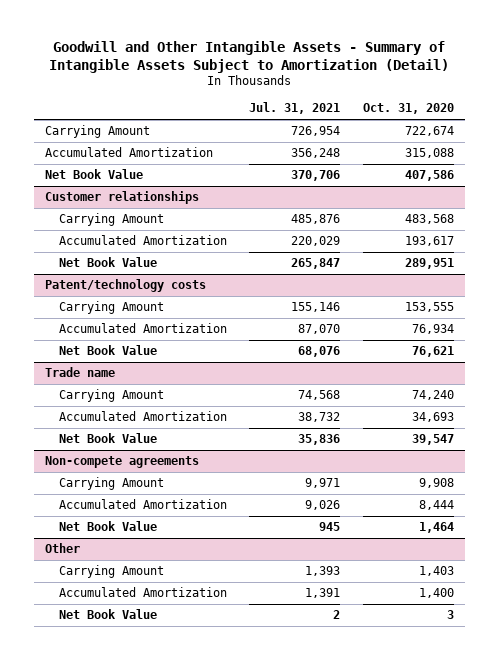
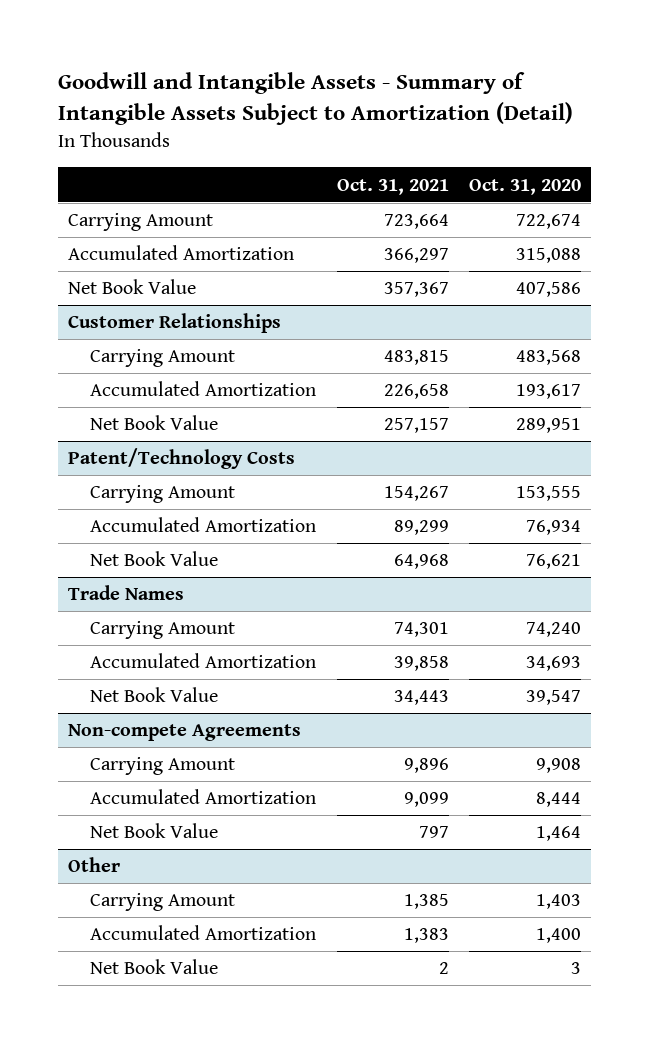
- Goodwill and Other Intangible Assets - Summary of Intangible Assets Subject to Amortization (Detail)
+ Goodwill and Intangible Assets - Summary of Intangible Assets Subject to Amortization (Detail)
- | Jul. 31, 2021 | Oct. 31, 2020
+ | Oct. 31, 2021 | Oct. 31, 2020
- Customer relationships
+ Customer Relationships
- Patent/technology costs
+ Patent/Technology Costs
- Trade name
+ Trade Names
- Non-compete agreements
+ Non-compete Agreements

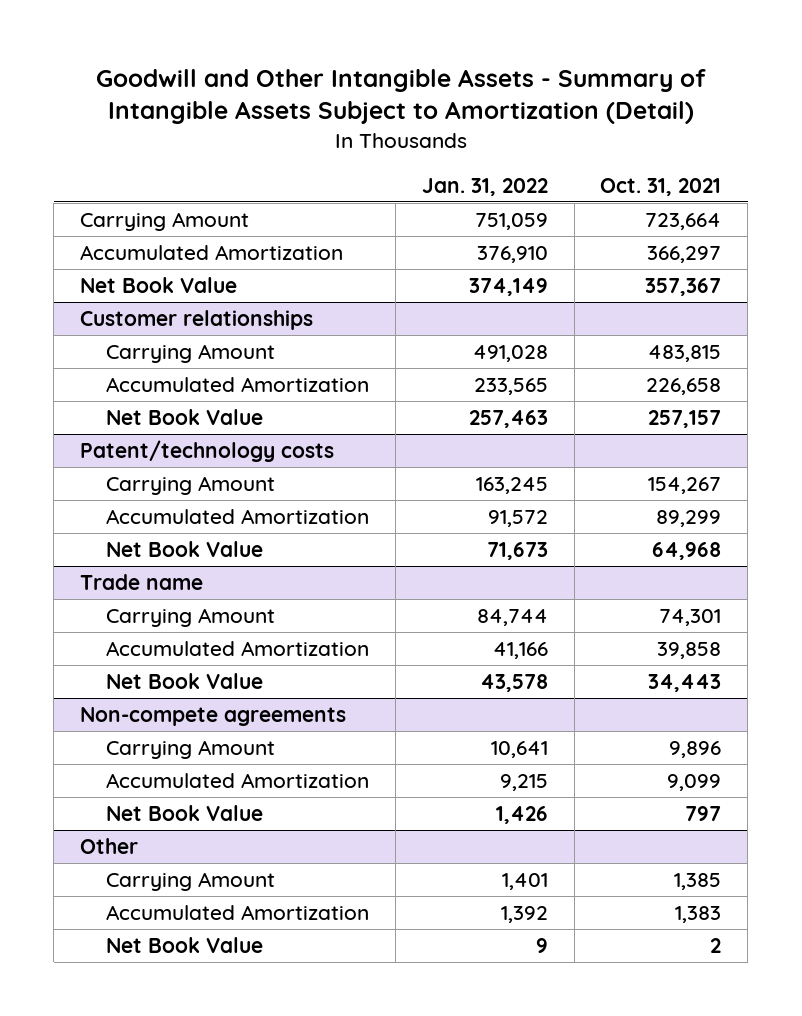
- Goodwill and Intangible Assets - Summary of Intangible Assets Subject to Amortization (Detail)
+ Goodwill and Other Intangible Assets - Summary of Intangible Assets Subject to Amortization (Detail)
- | Oct. 31, 2021 | Oct. 31, 2020
+ | Jan. 31, 2022 | Oct. 31, 2021
- Customer Relationships
+ Customer relationships
- Patent/Technology Costs
+ Patent/technology costs
- Trade Names
+ Trade name
- Non-compete Agreements
+ Non-compete agreements

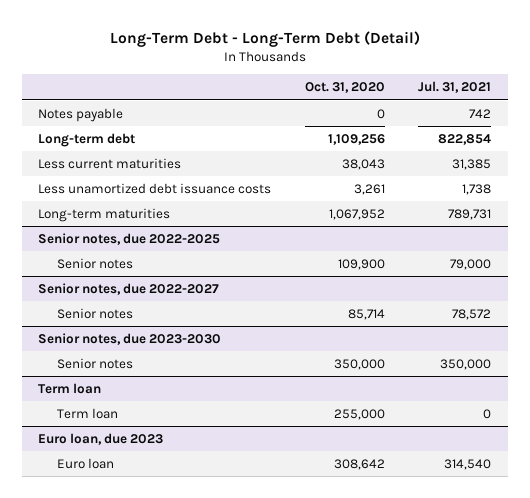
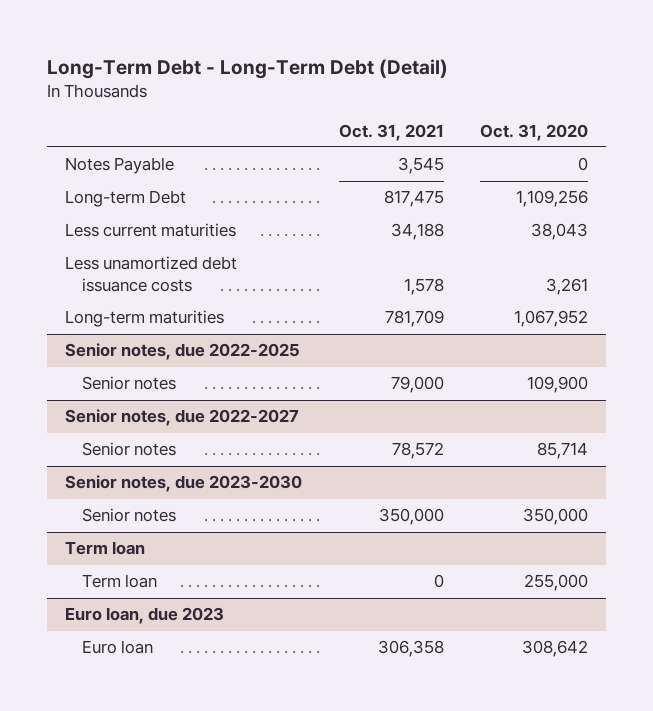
- | Oct. 31, 2020 | Jul. 31, 2021
+ | Oct. 31, 2021 | Oct. 31, 2020
- Notes payable | 0 | 742
- Long-term debt | 1,109,256 | 822,854
+ Notes Payable | 3,545 | 0
+ Long-term Debt | 817,475 | 1,109,256

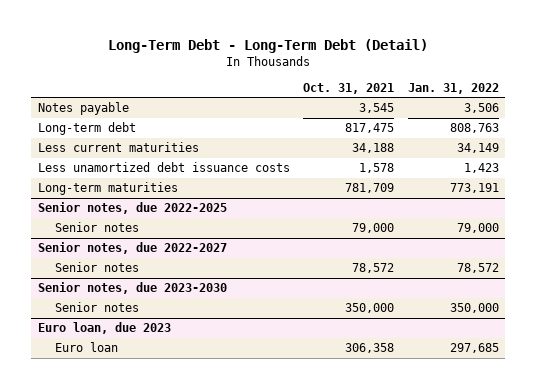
- | Oct. 31, 2021 | Oct. 31, 2020
+ | Oct. 31, 2021 | Jan. 31, 2022
- Notes Payable | 3,545 | 0
- Long-term Debt | 817,475 | 1,109,256
+ Notes payable | 3,545 | 3,506
+ Long-term debt | 817,475 | 808,763
- Term loan
- Term loan | 0 | 255,000

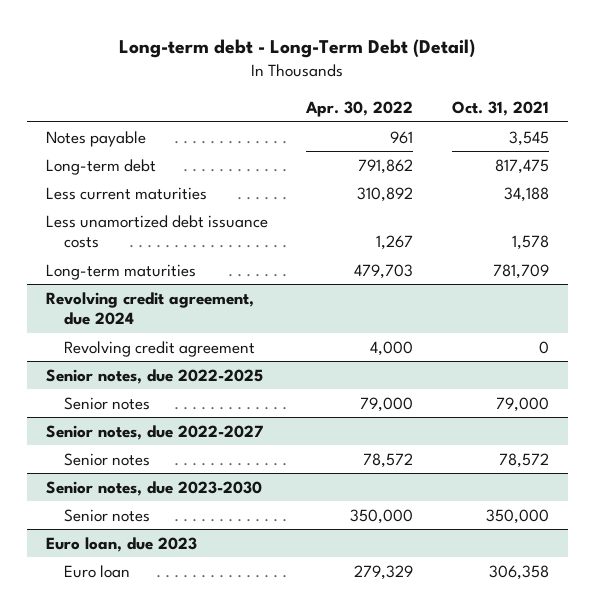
- Long-Term Debt - Long-Term Debt (Detail)
+ Long-term debt - Long-Term Debt (Detail)
- | Oct. 31, 2021 | Jan. 31, 2022
+ | Apr. 30, 2022 | Oct. 31, 2021
+ Revolving credit agreement, due 2024
+ Revolving credit agreement | 4,000 | 0

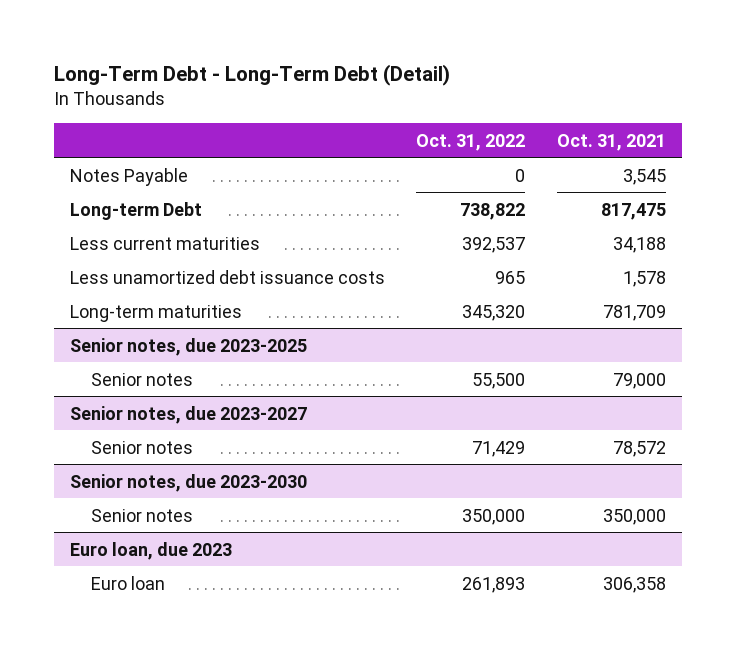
- Long-term debt - Long-Term Debt (Detail)
+ Long-Term Debt - Long-Term Debt (Detail)
- | Apr. 30, 2022 | Oct. 31, 2021
+ | Oct. 31, 2022 | Oct. 31, 2021
- Notes payable | 961 | 3,545
- Long-term debt | 791,862 | 817,475
+ Notes Payable | 0 | 3,545
+ Long-term Debt | 738,822 | 817,475
- Revolving credit agreement, due 2024
- Revolving credit agreement | 4,000 | 0
- Senior notes, due 2022-2025
+ Senior notes, due 2023-2025
- Senior notes, due 2022-2027
+ Senior notes, due 2023-2027

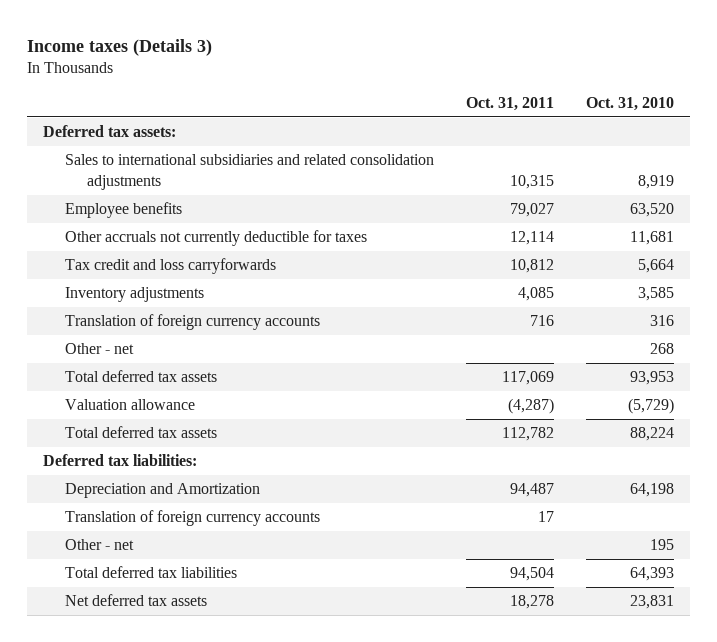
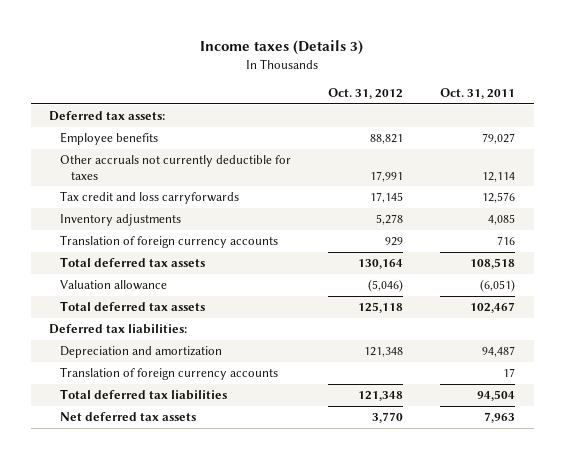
- | Oct. 31, 2011 | Oct. 31, 2010
+ | Oct. 31, 2012 | Oct. 31, 2011
- Sales to international subsidiaries and related consolidation adjustments | 10,315 | 8,919
- Tax credit and loss carryforwards | 10,812 | 5,664
+ Tax credit and loss carryforwards | 17,145 | 12,576
- Other - net | | 268
- Total deferred tax assets | 117,069 | 93,953
- Valuation allowance | (4,287) | (5,729)
- Total deferred tax assets | 112,782 | 88,224
+ Total deferred tax assets | 130,164 | 108,518
+ Valuation allowance | (5,046) | (6,051)
+ Total deferred tax assets | 125,118 | 102,467
- Depreciation and Amortization | 94,487 | 64,198
+ Depreciation and amortization | 121,348 | 94,487
- Other - net | | 195
- Net deferred tax assets | 18,278 | 23,831
+ Net deferred tax assets | 3,770 | 7,963

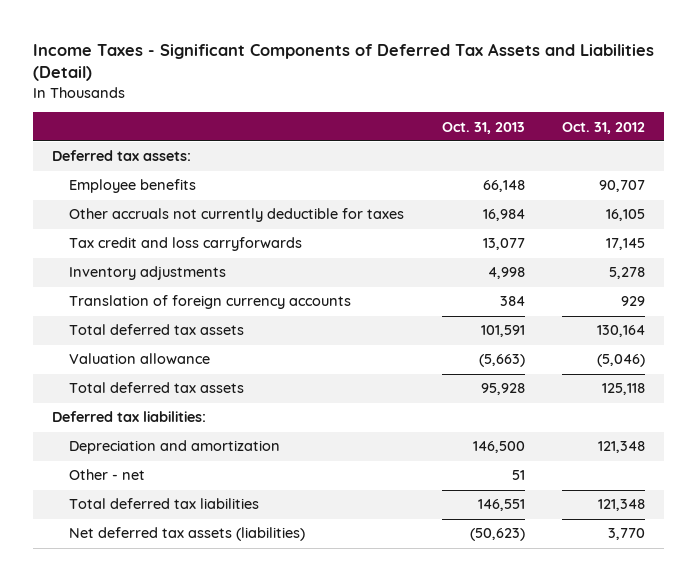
- Income taxes (Details 3)
+ Income Taxes - Significant Components of Deferred Tax Assets and Liabilities (Detail)
- | Oct. 31, 2012 | Oct. 31, 2011
+ | Oct. 31, 2013 | Oct. 31, 2012
- Employee benefits | 88,821 | 79,027
- Other accruals not currently deductible for taxes | 17,991 | 12,114
+ Employee benefits | 66,148 | 90,707
+ Other accruals not currently deductible for taxes | 16,984 | 16,105
- Translation of foreign currency accounts | | 17
+ Other - net | 51 |
- Net deferred tax assets | 3,770 | 7,963
+ Net deferred tax assets (liabilities) | (50,623) | 3,770

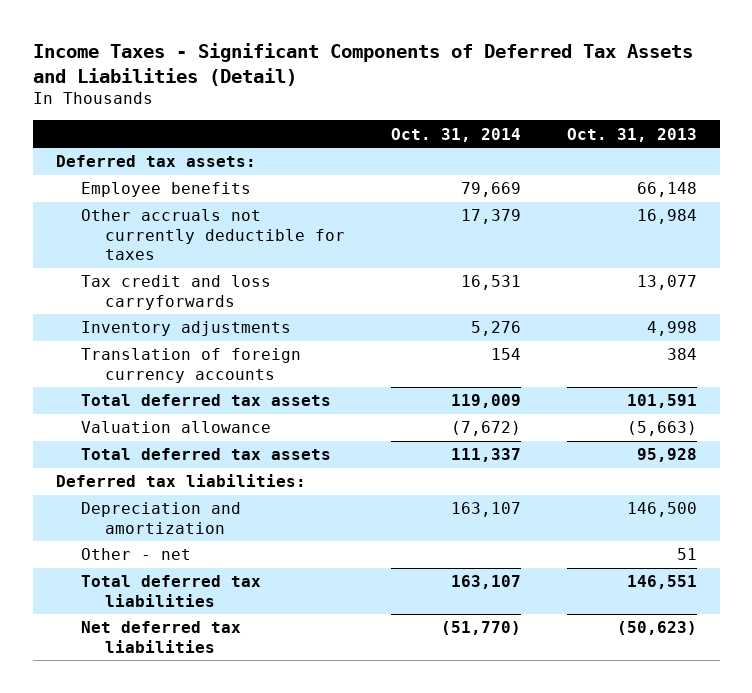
- | Oct. 31, 2013 | Oct. 31, 2012
+ | Oct. 31, 2014 | Oct. 31, 2013
- Net deferred tax assets (liabilities) | (50,623) | 3,770
+ Net deferred tax liabilities | (51,770) | (50,623)

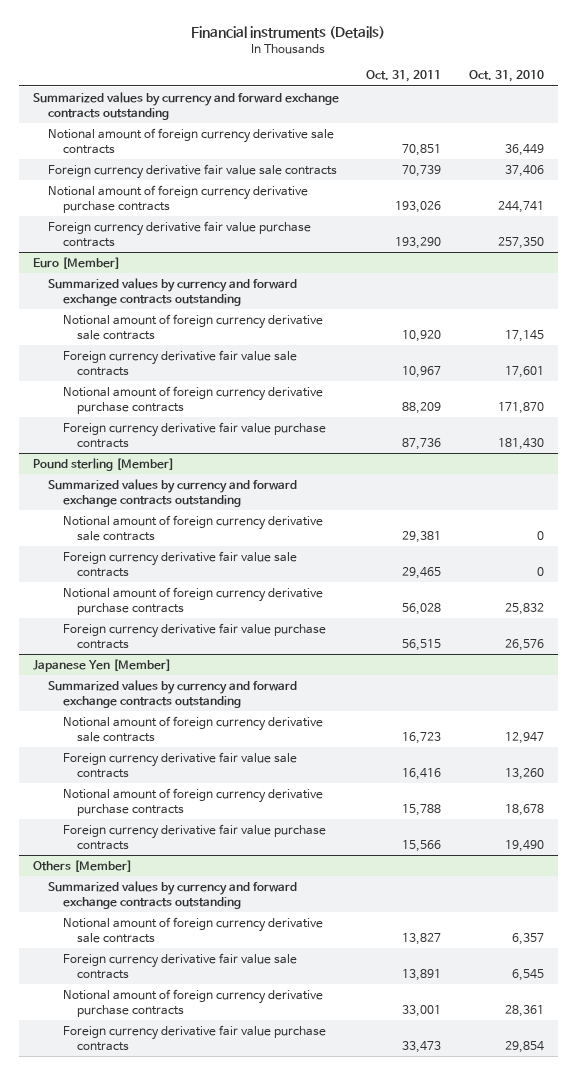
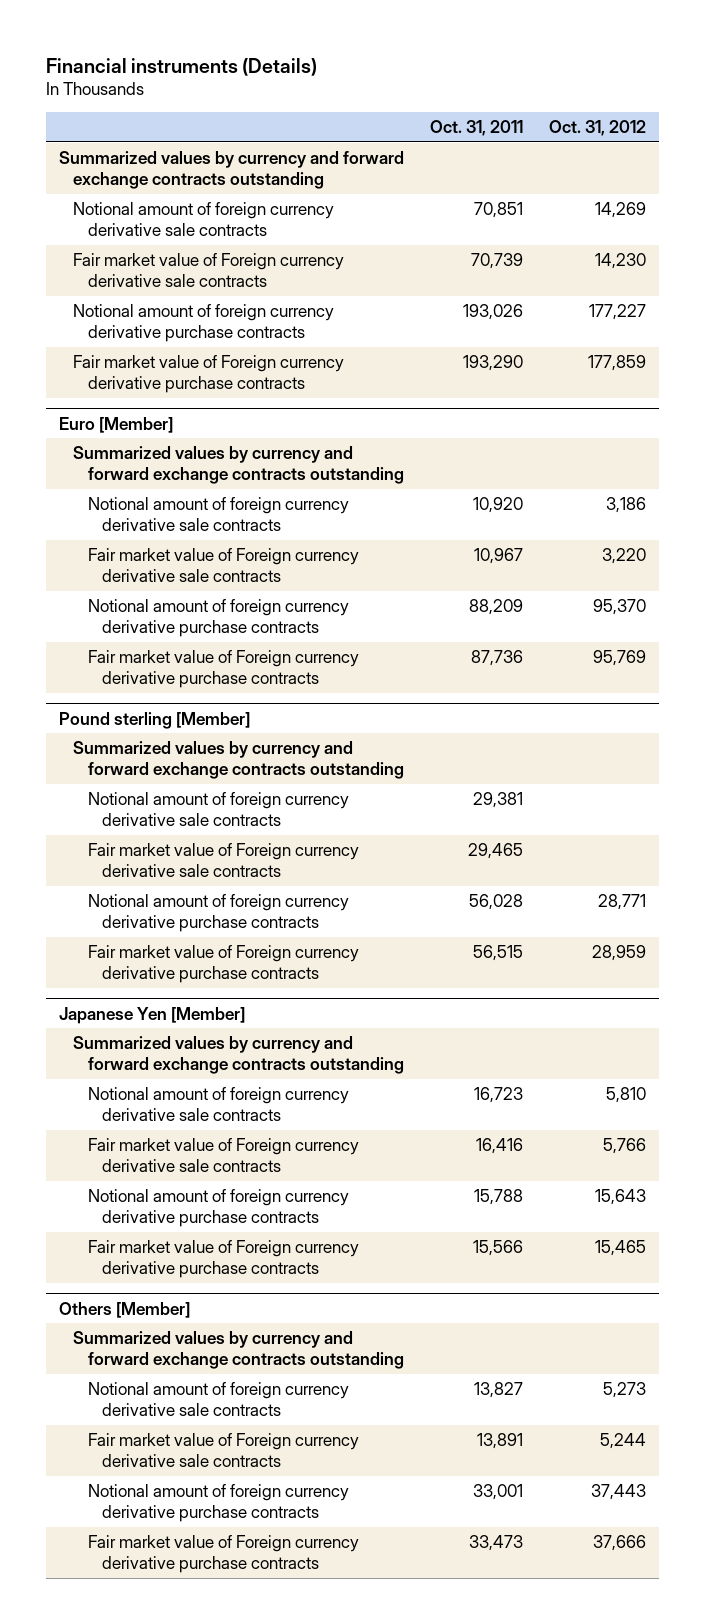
- | Oct. 31, 2011 | Oct. 31, 2010
+ | Oct. 31, 2011 | Oct. 31, 2012
- Foreign currency derivative fair value sale contracts | 70,739 | 37,406
+ Fair market value of Foreign currency derivative sale contracts | 70,739 | 14,230
- Foreign currency derivative fair value purchase contracts | 193,290 | 257,350
+ Fair market value of Foreign currency derivative purchase contracts | 193,290 | 177,859
@ Euro [Member]
- Foreign currency derivative fair value sale contracts | 10,967 | 17,601
+ Fair market value of Foreign currency derivative sale contracts | 10,967 | 3,220
- Foreign currency derivative fair value purchase contracts | 87,736 | 181,430
+ Fair market value of Foreign currency derivative purchase contracts | 87,736 | 95,769
@ Pound sterling [Member]
- Foreign currency derivative fair value sale contracts | 29,465 | 0
+ Fair market value of Foreign currency derivative sale contracts | 29,465 |
- Foreign currency derivative fair value purchase contracts | 56,515 | 26,576
+ Fair market value of Foreign currency derivative purchase contracts | 56,515 | 28,959
@ Japanese Yen [Member]
- Foreign currency derivative fair value sale contracts | 16,416 | 13,260
+ Fair market value of Foreign currency derivative sale contracts | 16,416 | 5,766
- Foreign currency derivative fair value purchase contracts | 15,566 | 19,490
+ Fair market value of Foreign currency derivative purchase contracts | 15,566 | 15,465
@ Others [Member]
- Foreign currency derivative fair value sale contracts | 13,891 | 6,545
+ Fair market value of Foreign currency derivative sale contracts | 13,891 | 5,244
- Foreign currency derivative fair value purchase contracts | 33,473 | 29,854
+ Fair market value of Foreign currency derivative purchase contracts | 33,473 | 37,666

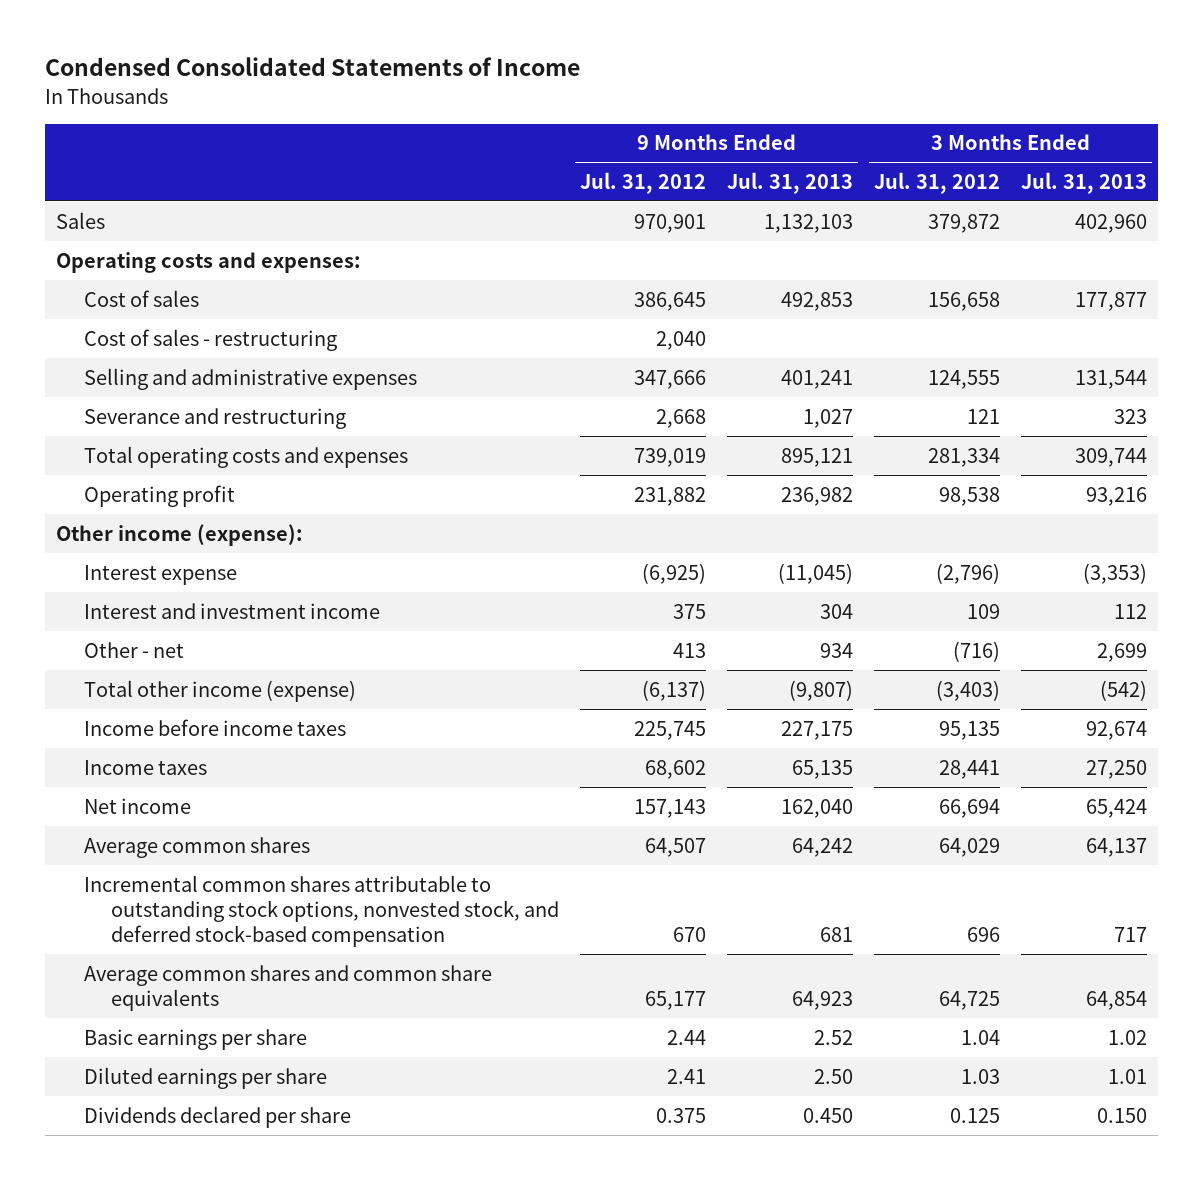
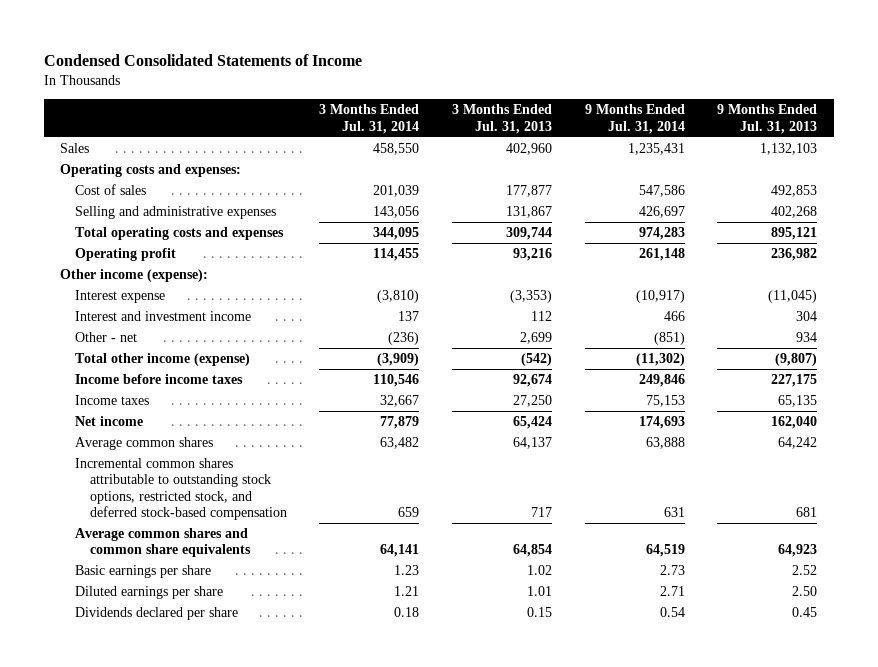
- | 9 Months Ended Jul. 31, 2012 | 9 Months Ended Jul. 31, 2013 | 3 Months Ended Jul. 31, 2012 | 3 Months Ended Jul. 31, 2013
+ | 3 Months Ended Jul. 31, 2014 | 3 Months Ended Jul. 31, 2013 | 9 Months Ended Jul. 31, 2014 | 9 Months Ended Jul. 31, 2013
- Cost of sales - restructuring | 2,040 | | |
- Selling and administrative expenses | 347,666 | 401,241 | 124,555 | 131,544
- Severance and restructuring | 2,668 | 1,027 | 121 | 323
+ Selling and administrative expenses | 143,056 | 131,867 | 426,697 | 402,268
- Incremental common shares attributable to outstanding stock options, nonvested stock, and deferred stock-based compensation | 670 | 681 | 696 | 717
+ Incremental common shares attributable to outstanding stock options, restricted stock, and deferred stock-based compensation | 659 | 717 | 631 | 681
- Dividends declared per share | 0.375 | 0.450 | 0.125 | 0.150
+ Dividends declared per share | 0.18 | 0.15 | 0.54 | 0.45

